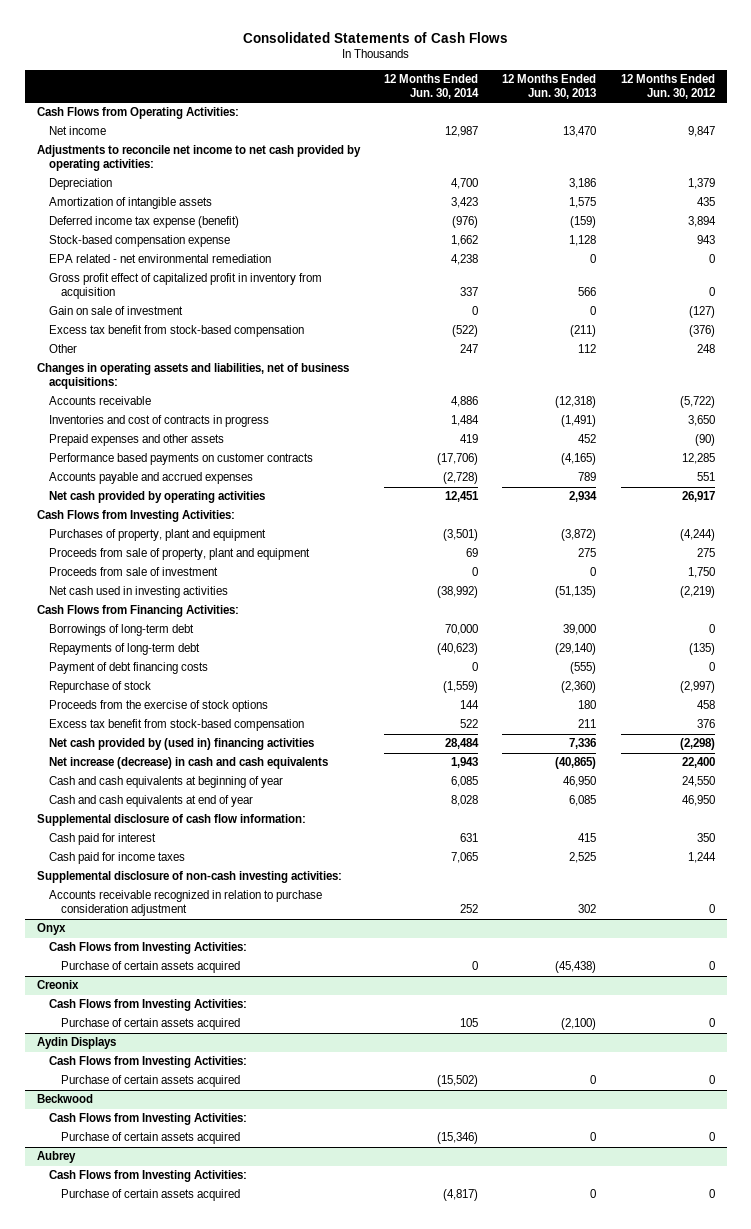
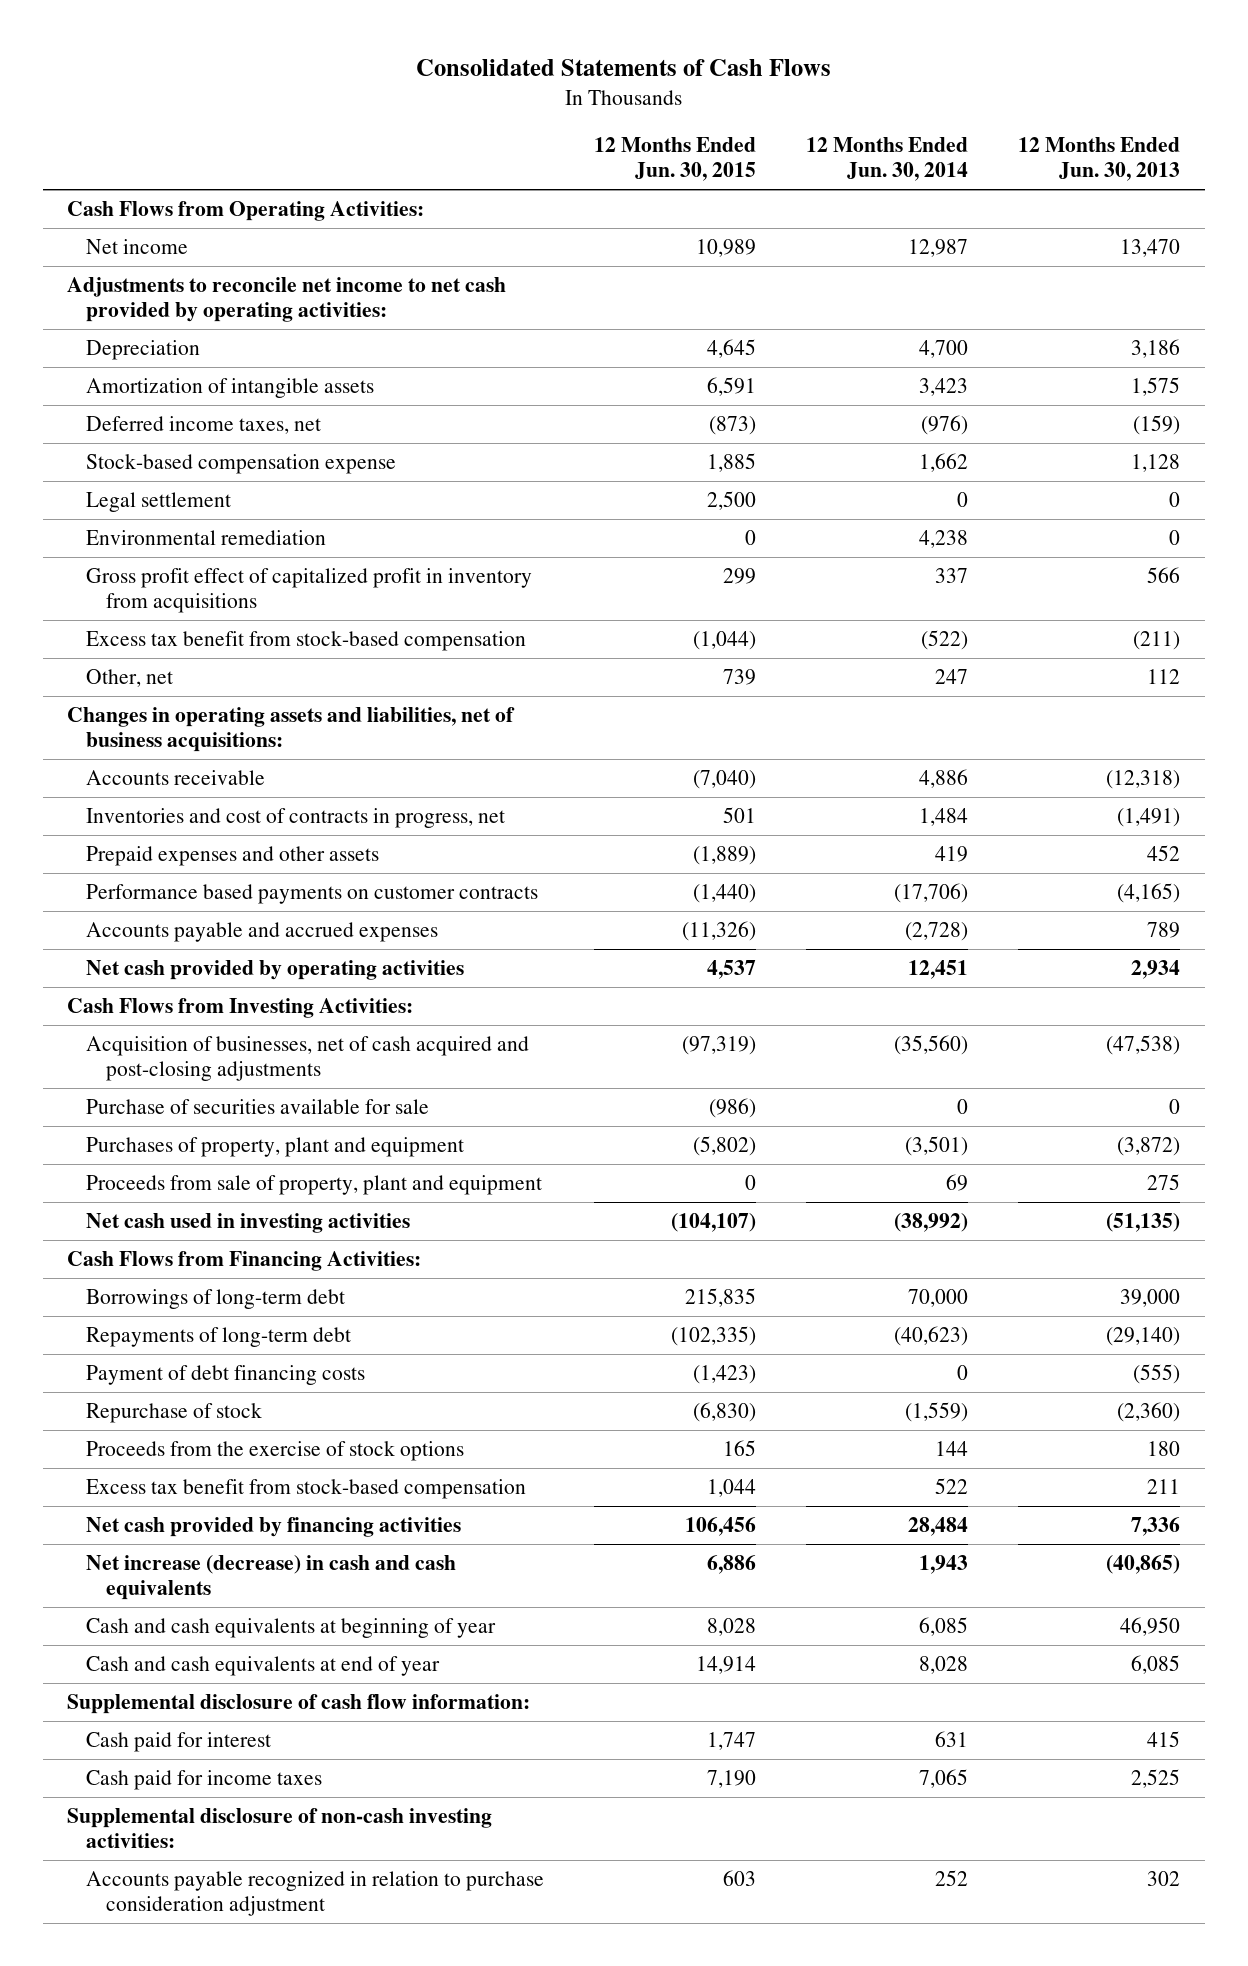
- | 12 Months Ended Jun. 30, 2014 | 12 Months Ended Jun. 30, 2013 | 12 Months Ended Jun. 30, 2012
+ | 12 Months Ended Jun. 30, 2015 | 12 Months Ended Jun. 30, 2014 | 12 Months Ended Jun. 30, 2013
- Deferred income tax expense (benefit) | (976) | (159) | 3,894
+ Deferred income taxes, net | (873) | (976) | (159)
- EPA related - net environmental remediation | 4,238 | 0 | 0
- Gross profit effect of capitalized profit in inventory from acquisition | 337 | 566 | 0
- Gain on sale of investment | 0 | 0 | (127)
+ Legal settlement | 2,500 | 0 | 0
+ Environmental remediation | 0 | 4,238 | 0
+ Gross profit effect of capitalized profit in inventory from acquisitions | 299 | 337 | 566
- Other | 247 | 112 | 248
+ Other, net | 739 | 247 | 112
- Inventories and cost of contracts in progress | 1,484 | (1,491) | 3,650
+ Inventories and cost of contracts in progress, net | 501 | 1,484 | (1,491)
+ Acquisition of businesses, net of cash acquired and post-closing adjustments | (97,319) | (35,560) | (47,538)
+ Purchase of securities available for sale | (986) | 0 | 0
- Proceeds from sale of investment | 0 | 0 | 1,750
- Net cash provided by (used in) financing activities | 28,484 | 7,336 | (2,298)
+ Net cash provided by financing activities | 106,456 | 28,484 | 7,336
- Accounts receivable recognized in relation to purchase consideration adjustment | 252 | 302 | 0
- Onyx
- Cash Flows from Investing Activities:
- Purchase of certain assets acquired | 0 | (45,438) | 0
- Creonix
- Cash Flows from Investing Activities:
- Purchase of certain assets acquired | 105 | (2,100) | 0
- Aydin Displays
- Cash Flows from Investing Activities:
- Purchase of certain assets acquired | (15,502) | 0 | 0
- Beckwood
- Cash Flows from Investing Activities:
- Purchase of certain assets acquired | (15,346) | 0 | 0
- Aubrey
- Cash Flows from Investing Activities:
- Purchase of certain assets acquired | (4,817) | 0 | 0
+ Accounts payable recognized in relation to purchase consideration adjustment | 603 | 252 | 302

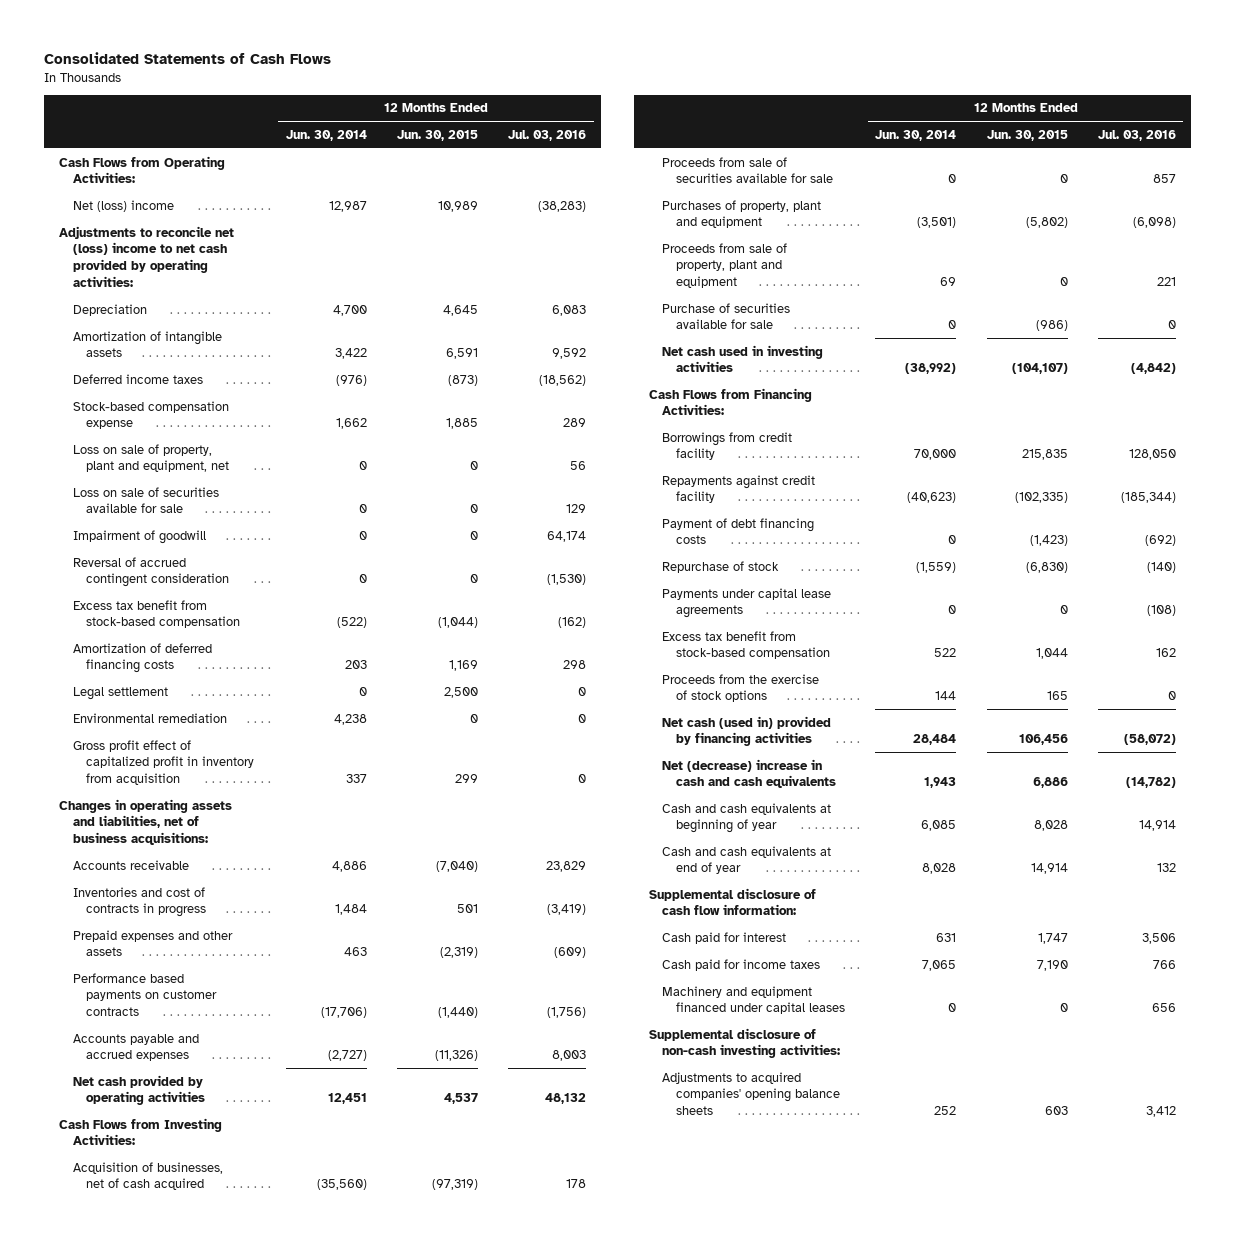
- | 12 Months Ended Jun. 30, 2015 | 12 Months Ended Jun. 30, 2014 | 12 Months Ended Jun. 30, 2013
+ | 12 Months Ended Jun. 30, 2014 | 12 Months Ended Jun. 30, 2015 | 12 Months Ended Jul. 03, 2016
- Net income | 10,989 | 12,987 | 13,470
- Adjustments to reconcile net income to net cash provided by operating activities:
+ Net (loss) income | 12,987 | 10,989 | (38,283)
+ Adjustments to reconcile net (loss) income to net cash provided by operating activities:
- Amortization of intangible assets | 6,591 | 3,423 | 1,575
- Deferred income taxes, net | (873) | (976) | (159)
+ Amortization of intangible assets | 3,422 | 6,591 | 9,592
+ Deferred income taxes | (976) | (873) | (18,562)
+ Loss on sale of property, plant and equipment, net | 0 | 0 | 56
+ Loss on sale of securities available for sale | 0 | 0 | 129
+ Impairment of goodwill | 0 | 0 | 64,174
+ Reversal of accrued contingent consideration | 0 | 0 | (1,530)
moved up: Excess tax benefit from stock-based compensation | (522) | (1,044) | (162)
+ Amortization of deferred financing costs | 203 | 1,169 | 298
- Gross profit effect of capitalized profit in inventory from acquisitions | 299 | 337 | 566
- Other, net | 739 | 247 | 112
+ Gross profit effect of capitalized profit in inventory from acquisition | 337 | 299 | 0
- Inventories and cost of contracts in progress, net | 501 | 1,484 | (1,491)
- Prepaid expenses and other assets | (1,889) | 419 | 452
+ Inventories and cost of contracts in progress | 1,484 | 501 | (3,419)
+ Prepaid expenses and other assets | 463 | (2,319) | (609)
- Accounts payable and accrued expenses | (11,326) | (2,728) | 789
+ Accounts payable and accrued expenses | (2,727) | (11,326) | 8,003
- Acquisition of businesses, net of cash acquired and post-closing adjustments | (97,319) | (35,560) | (47,538)
+ Acquisition of businesses, net of cash acquired | (35,560) | (97,319) | 178
+ Proceeds from sale of securities available for sale | 0 | 0 | 857
moved down: Purchase of securities available for sale | 0 | (986) | 0
- Borrowings of long-term debt | 215,835 | 70,000 | 39,000
- Repayments of long-term debt | (102,335) | (40,623) | (29,140)
+ Borrowings from credit facility | 70,000 | 215,835 | 128,050
+ Repayments against credit facility | (40,623) | (102,335) | (185,344)
+ Payments under capital lease agreements | 0 | 0 | (108)
- Net cash provided by financing activities | 106,456 | 28,484 | 7,336
- Net increase (decrease) in cash and cash equivalents | 6,886 | 1,943 | (40,865)
moved down: Proceeds from the exercise of stock options | 144 | 165 | 0
+ Net cash (used in) provided by financing activities | 28,484 | 106,456 | (58,072)
+ Net (decrease) increase in cash and cash equivalents | 1,943 | 6,886 | (14,782)
+ Machinery and equipment financed under capital leases | 0 | 0 | 656
- Accounts payable recognized in relation to purchase consideration adjustment | 603 | 252 | 302
+ Adjustments to acquired companies' opening balance sheets | 252 | 603 | 3,412

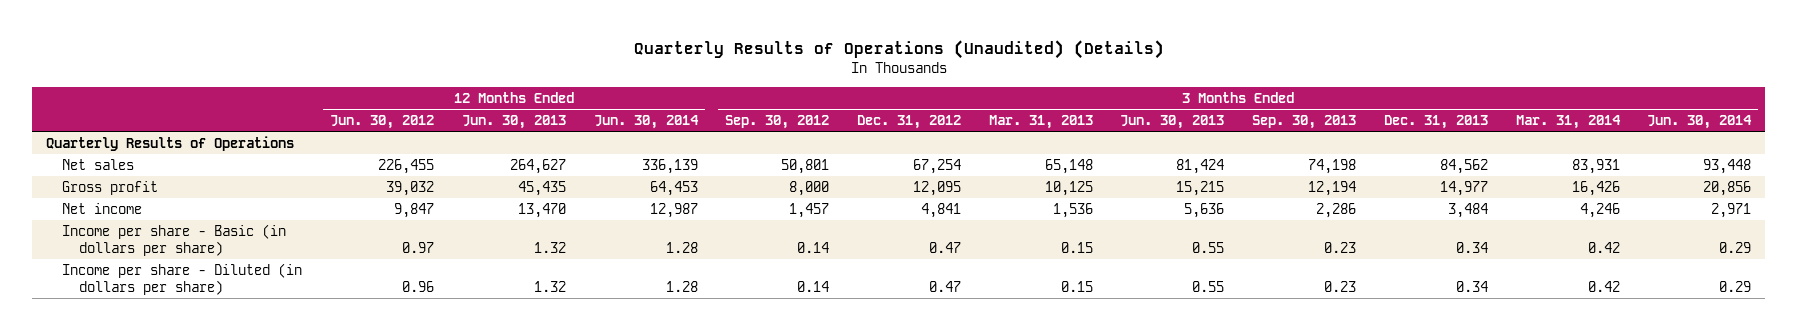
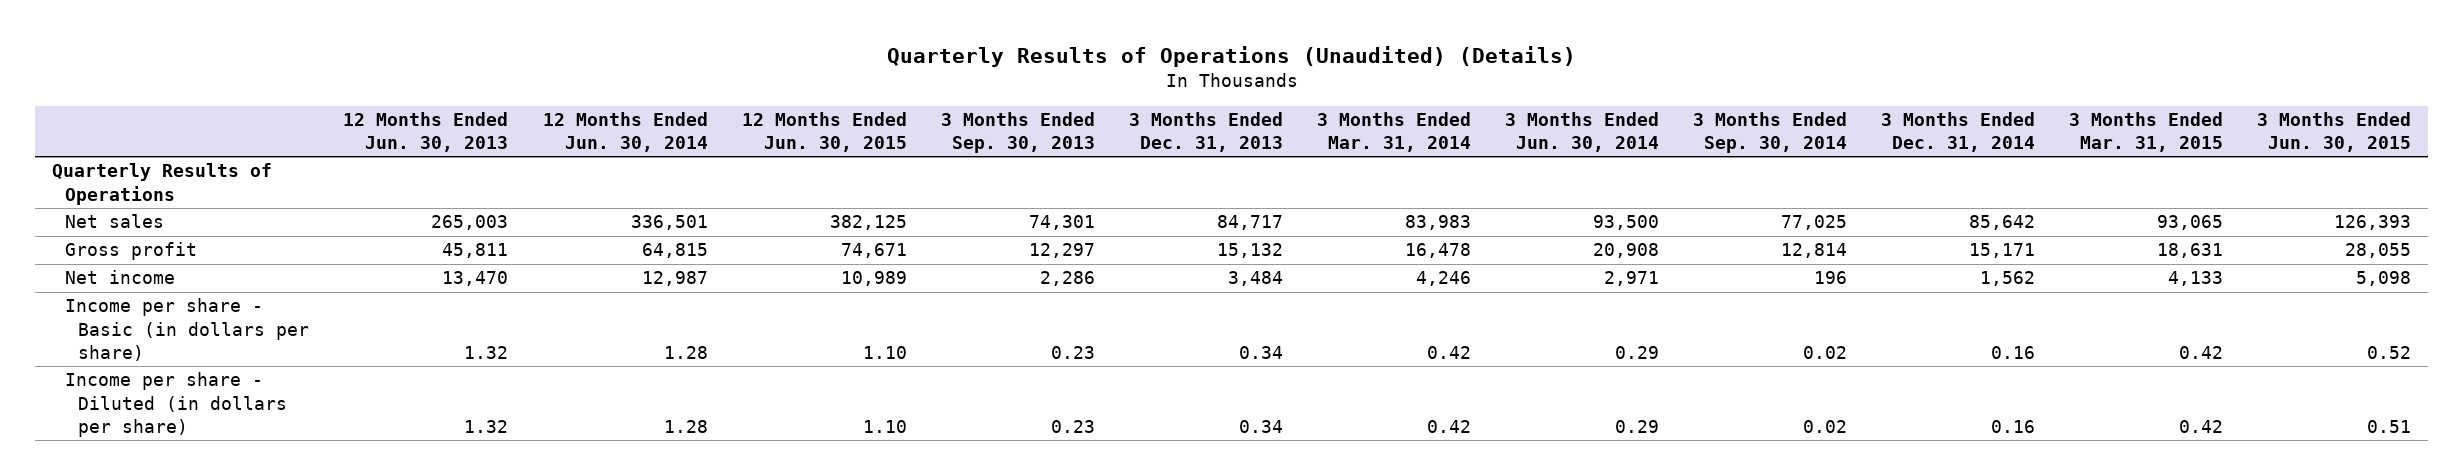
- | 12 Months Ended Jun. 30, 2012 | 12 Months Ended Jun. 30, 2013 | 12 Months Ended Jun. 30, 2014 | 3 Months Ended Sep. 30, 2012 | 3 Months Ended Dec. 31, 2012 | 3 Months Ended Mar. 31, 2013 | 3 Months Ended Jun. 30, 2013 | 3 Months Ended Sep. 30, 2013 | 3 Months Ended Dec. 31, 2013 | 3 Months Ended Mar. 31, 2014 | 3 Months Ended Jun. 30, 2014
+ | 12 Months Ended Jun. 30, 2013 | 12 Months Ended Jun. 30, 2014 | 12 Months Ended Jun. 30, 2015 | 3 Months Ended Sep. 30, 2013 | 3 Months Ended Dec. 31, 2013 | 3 Months Ended Mar. 31, 2014 | 3 Months Ended Jun. 30, 2014 | 3 Months Ended Sep. 30, 2014 | 3 Months Ended Dec. 31, 2014 | 3 Months Ended Mar. 31, 2015 | 3 Months Ended Jun. 30, 2015
- Net sales | 226,455 | 264,627 | 336,139 | 50,801 | 67,254 | 65,148 | 81,424 | 74,198 | 84,562 | 83,931 | 93,448
- Gross profit | 39,032 | 45,435 | 64,453 | 8,000 | 12,095 | 10,125 | 15,215 | 12,194 | 14,977 | 16,426 | 20,856
+ Net sales | 265,003 | 336,501 | 382,125 | 74,301 | 84,717 | 83,983 | 93,500 | 77,025 | 85,642 | 93,065 | 126,393
+ Gross profit | 45,811 | 64,815 | 74,671 | 12,297 | 15,132 | 16,478 | 20,908 | 12,814 | 15,171 | 18,631 | 28,055

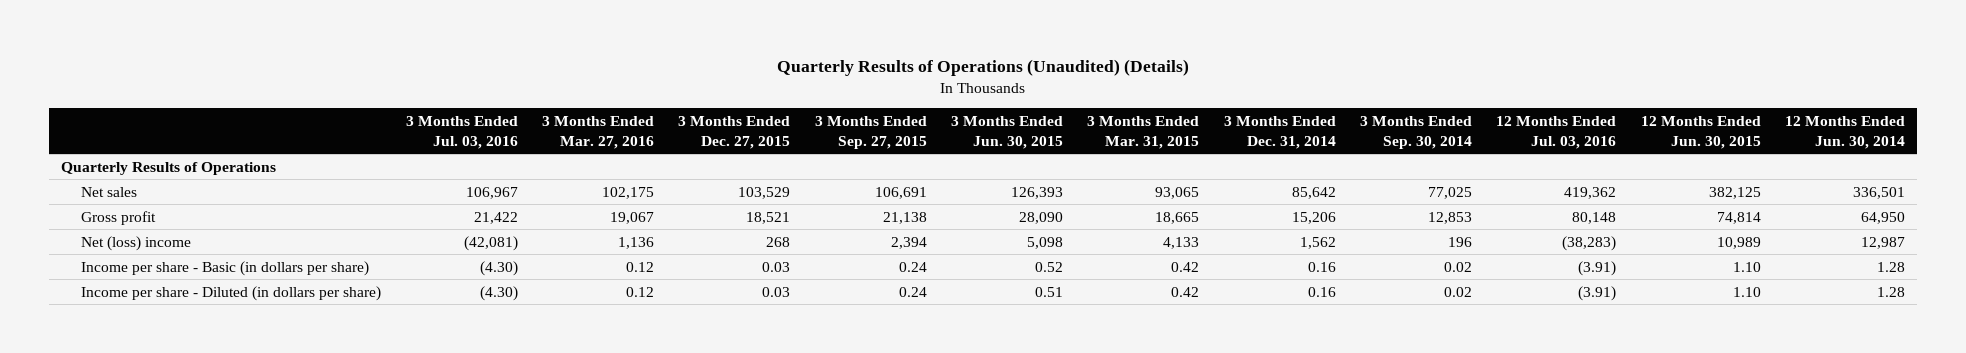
- | 12 Months Ended Jun. 30, 2013 | 12 Months Ended Jun. 30, 2014 | 12 Months Ended Jun. 30, 2015 | 3 Months Ended Sep. 30, 2013 | 3 Months Ended Dec. 31, 2013 | 3 Months Ended Mar. 31, 2014 | 3 Months Ended Jun. 30, 2014 | 3 Months Ended Sep. 30, 2014 | 3 Months Ended Dec. 31, 2014 | 3 Months Ended Mar. 31, 2015 | 3 Months Ended Jun. 30, 2015
+ | 3 Months Ended Jul. 03, 2016 | 3 Months Ended Mar. 27, 2016 | 3 Months Ended Dec. 27, 2015 | 3 Months Ended Sep. 27, 2015 | 3 Months Ended Jun. 30, 2015 | 3 Months Ended Mar. 31, 2015 | 3 Months Ended Dec. 31, 2014 | 3 Months Ended Sep. 30, 2014 | 12 Months Ended Jul. 03, 2016 | 12 Months Ended Jun. 30, 2015 | 12 Months Ended Jun. 30, 2014
- Gross profit | 45,811 | 64,815 | 74,671 | 12,297 | 15,132 | 16,478 | 20,908 | 12,814 | 15,171 | 18,631 | 28,055
- Net income | 13,470 | 12,987 | 10,989 | 2,286 | 3,484 | 4,246 | 2,971 | 196 | 1,562 | 4,133 | 5,098
+ Gross profit | 21,422 | 19,067 | 18,521 | 21,138 | 28,090 | 18,665 | 15,206 | 12,853 | 80,148 | 74,814 | 64,950
+ Net (loss) income | (42,081) | 1,136 | 268 | 2,394 | 5,098 | 4,133 | 1,562 | 196 | (38,283) | 10,989 | 12,987

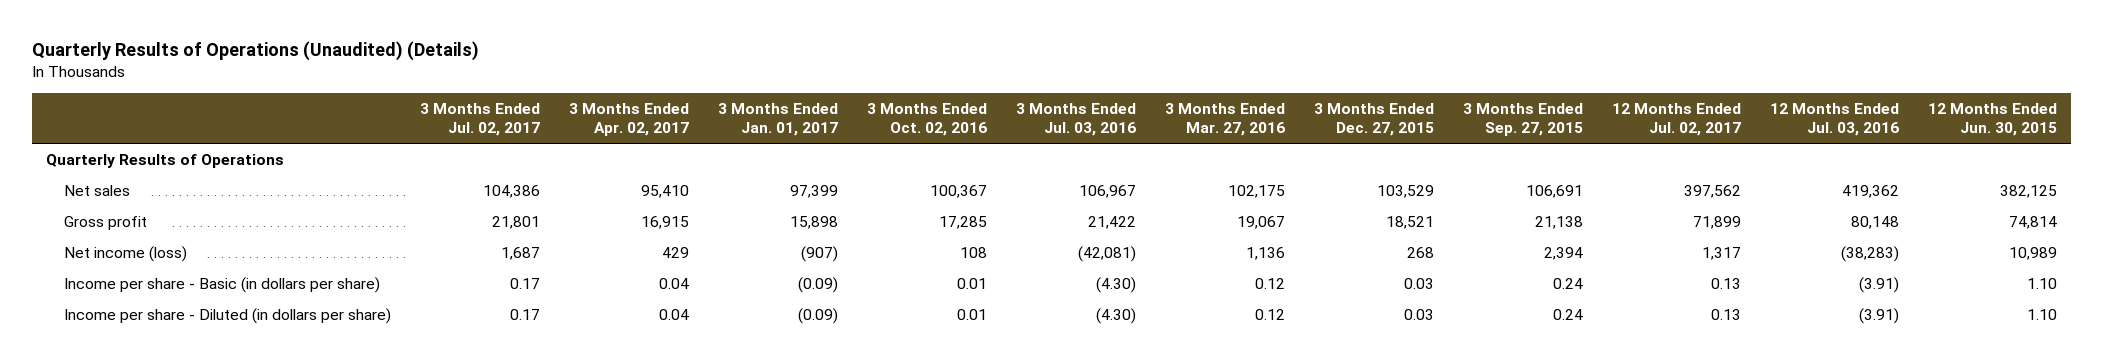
- | 3 Months Ended Jul. 03, 2016 | 3 Months Ended Mar. 27, 2016 | 3 Months Ended Dec. 27, 2015 | 3 Months Ended Sep. 27, 2015 | 3 Months Ended Jun. 30, 2015 | 3 Months Ended Mar. 31, 2015 | 3 Months Ended Dec. 31, 2014 | 3 Months Ended Sep. 30, 2014 | 12 Months Ended Jul. 03, 2016 | 12 Months Ended Jun. 30, 2015 | 12 Months Ended Jun. 30, 2014
+ | 3 Months Ended Jul. 02, 2017 | 3 Months Ended Apr. 02, 2017 | 3 Months Ended Jan. 01, 2017 | 3 Months Ended Oct. 02, 2016 | 3 Months Ended Jul. 03, 2016 | 3 Months Ended Mar. 27, 2016 | 3 Months Ended Dec. 27, 2015 | 3 Months Ended Sep. 27, 2015 | 12 Months Ended Jul. 02, 2017 | 12 Months Ended Jul. 03, 2016 | 12 Months Ended Jun. 30, 2015
- Net (loss) income | (42,081) | 1,136 | 268 | 2,394 | 5,098 | 4,133 | 1,562 | 196 | (38,283) | 10,989 | 12,987
+ Net income (loss) | 1,687 | 429 | (907) | 108 | (42,081) | 1,136 | 268 | 2,394 | 1,317 | (38,283) | 10,989

